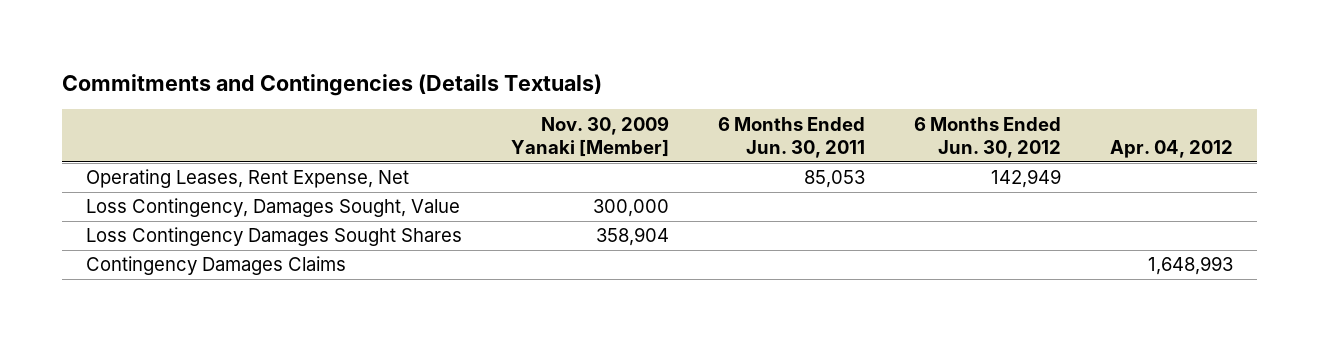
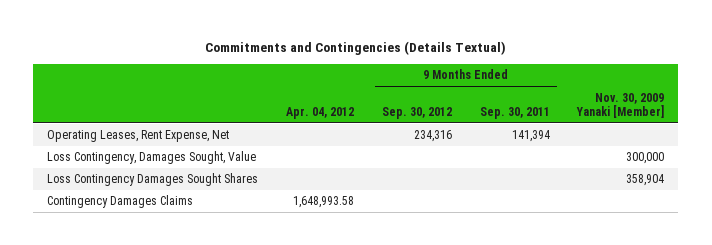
- Commitments and Contingencies (Details Textuals)
+ Commitments and Contingencies (Details Textual)
- | Nov. 30, 2009 Yanaki [Member] | 6 Months Ended Jun. 30, 2011 | 6 Months Ended Jun. 30, 2012 | Apr. 04, 2012
+ | Apr. 04, 2012 | 9 Months Ended Sep. 30, 2012 | 9 Months Ended Sep. 30, 2011 | Nov. 30, 2009 Yanaki [Member]
- Contingency Damages Claims | | | | 1,648,993
+ Contingency Damages Claims | 1,648,993.58 | | |

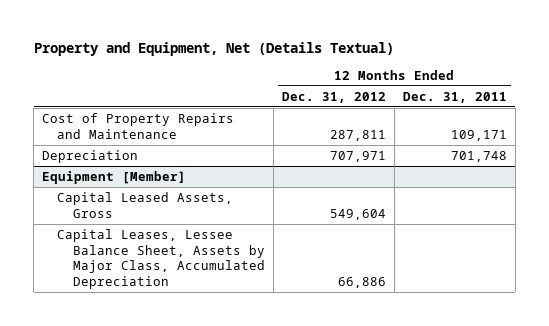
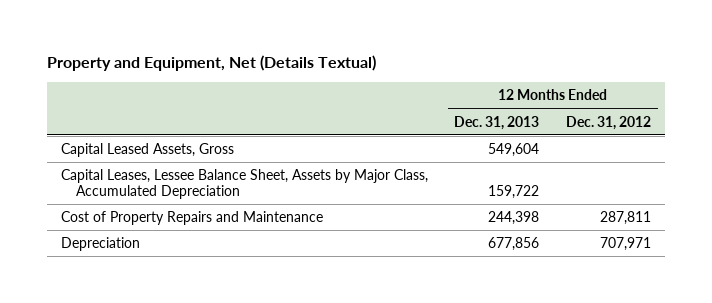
- | 12 Months Ended Dec. 31, 2012 | 12 Months Ended Dec. 31, 2011
+ | 12 Months Ended Dec. 31, 2013 | 12 Months Ended Dec. 31, 2012
+ Capital Leased Assets, Gross | 549,604 |
+ Capital Leases, Lessee Balance Sheet, Assets by Major Class, Accumulated Depreciation | 159,722 |
- Equipment [Member]
- Capital Leased Assets, Gross | 549,604 |
- Capital Leases, Lessee Balance Sheet, Assets by Major Class, Accumulated Depreciation | 66,886 |

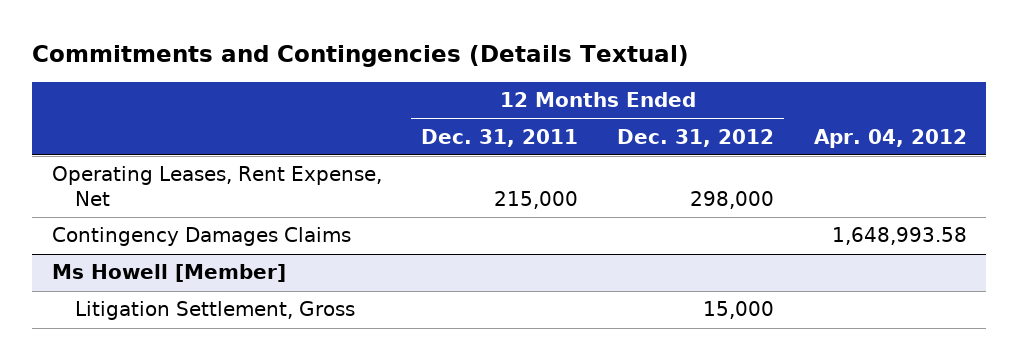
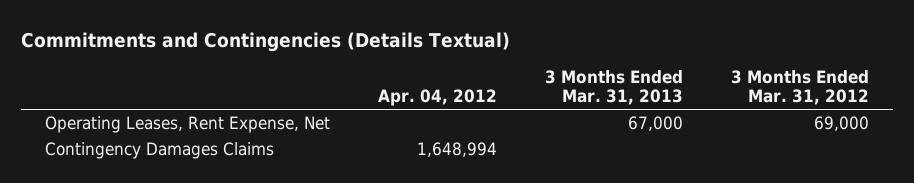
- | 12 Months Ended Dec. 31, 2011 | 12 Months Ended Dec. 31, 2012 | Apr. 04, 2012
+ | Apr. 04, 2012 | 3 Months Ended Mar. 31, 2013 | 3 Months Ended Mar. 31, 2012
- Contingency Damages Claims | | | 1,648,993.58
- Ms Howell [Member]
- Litigation Settlement, Gross | | 15,000 |
+ Contingency Damages Claims | 1,648,994 | |

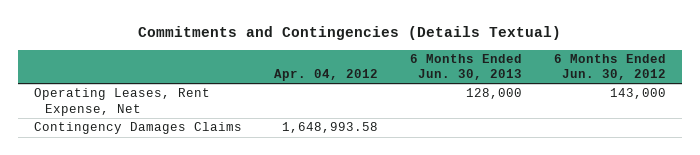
- | Apr. 04, 2012 | 3 Months Ended Mar. 31, 2013 | 3 Months Ended Mar. 31, 2012
+ | Apr. 04, 2012 | 6 Months Ended Jun. 30, 2013 | 6 Months Ended Jun. 30, 2012
- Contingency Damages Claims | 1,648,994 | |
+ Contingency Damages Claims | 1,648,993.58 | |

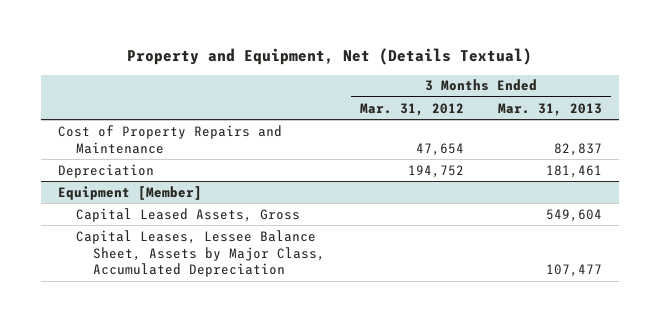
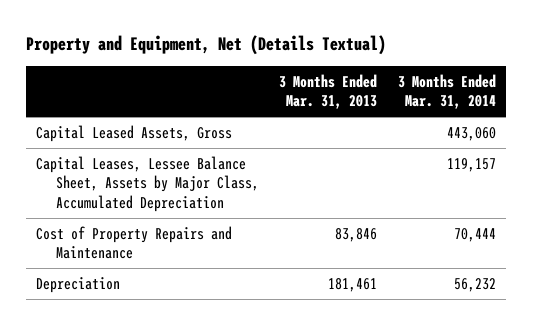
- | 3 Months Ended Mar. 31, 2012 | 3 Months Ended Mar. 31, 2013
+ | 3 Months Ended Mar. 31, 2013 | 3 Months Ended Mar. 31, 2014
- Cost of Property Repairs and Maintenance | 47,654 | 82,837
+ Capital Leased Assets, Gross | | 443,060
+ Capital Leases, Lessee Balance Sheet, Assets by Major Class, Accumulated Depreciation | | 119,157
+ Cost of Property Repairs and Maintenance | 83,846 | 70,444
- Equipment [Member]
- Capital Leased Assets, Gross | | 549,604
- Capital Leases, Lessee Balance Sheet, Assets by Major Class, Accumulated Depreciation | | 107,477

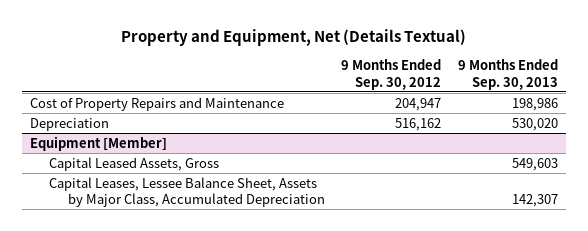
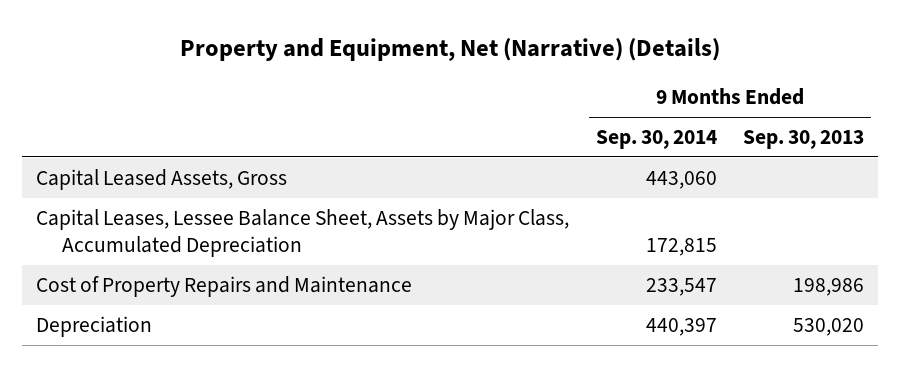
- Property and Equipment, Net (Details Textual)
+ Property and Equipment, Net (Narrative) (Details)
- | 9 Months Ended Sep. 30, 2012 | 9 Months Ended Sep. 30, 2013
+ | 9 Months Ended Sep. 30, 2014 | 9 Months Ended Sep. 30, 2013
+ Capital Leased Assets, Gross | 443,060 |
+ Capital Leases, Lessee Balance Sheet, Assets by Major Class, Accumulated Depreciation | 172,815 |
- Equipment [Member]
- Capital Leased Assets, Gross | | 549,603
- Capital Leases, Lessee Balance Sheet, Assets by Major Class, Accumulated Depreciation | | 142,307

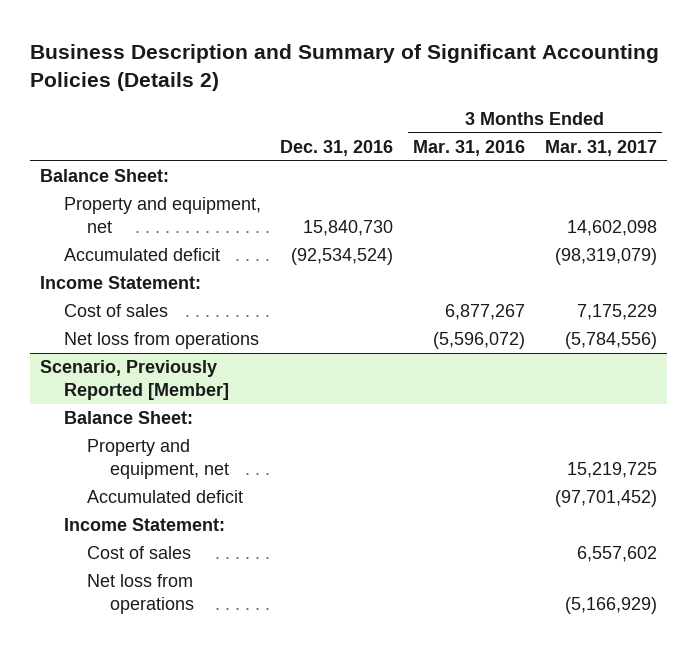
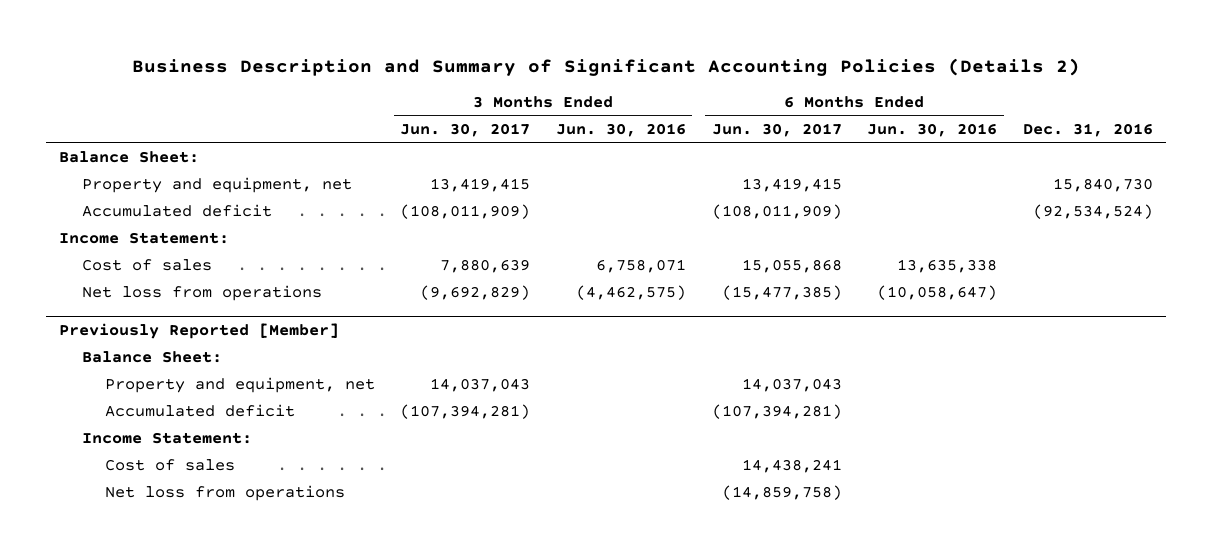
- | Dec. 31, 2016 | 3 Months Ended Mar. 31, 2016 | 3 Months Ended Mar. 31, 2017
+ | 3 Months Ended Jun. 30, 2017 | 3 Months Ended Jun. 30, 2016 | 6 Months Ended Jun. 30, 2017 | 6 Months Ended Jun. 30, 2016 | Dec. 31, 2016
- Scenario, Previously Reported [Member]
+ Previously Reported [Member]

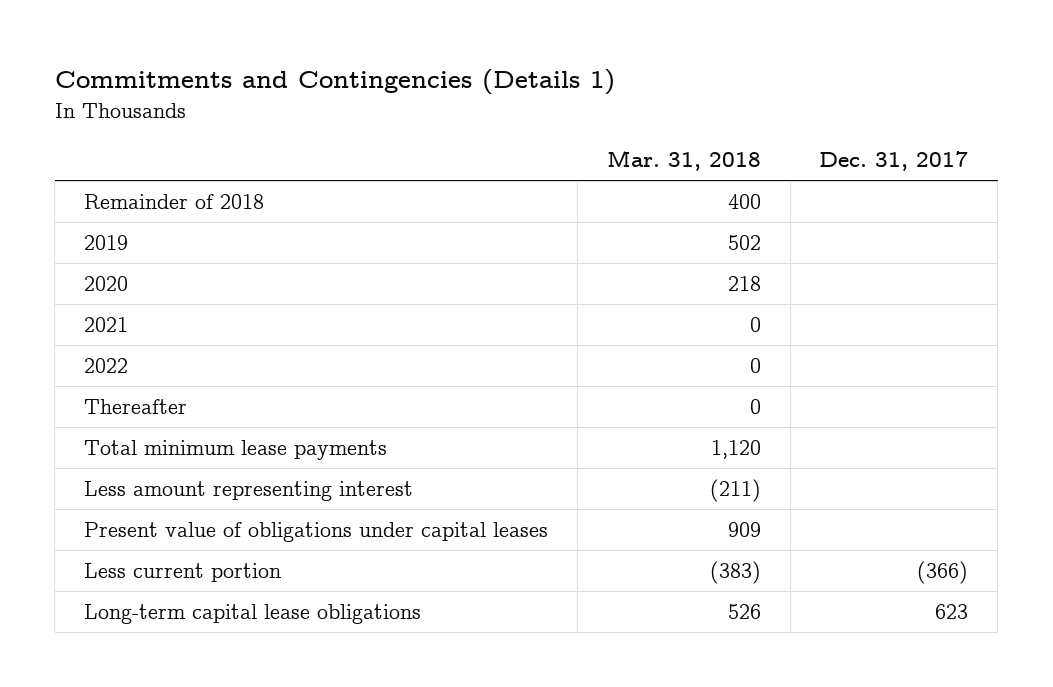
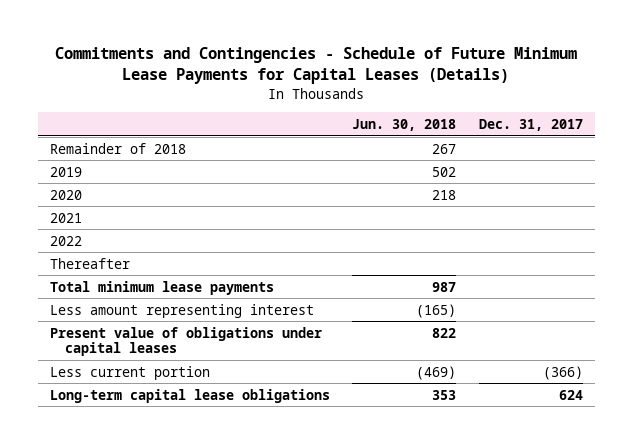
- Commitments and Contingencies (Details 1)
+ Commitments and Contingencies - Schedule of Future Minimum Lease Payments for Capital Leases (Details)
- | Mar. 31, 2018 | Dec. 31, 2017
+ | Jun. 30, 2018 | Dec. 31, 2017
- Long-term capital lease obligations | 526 | 623
+ Long-term capital lease obligations | 353 | 624

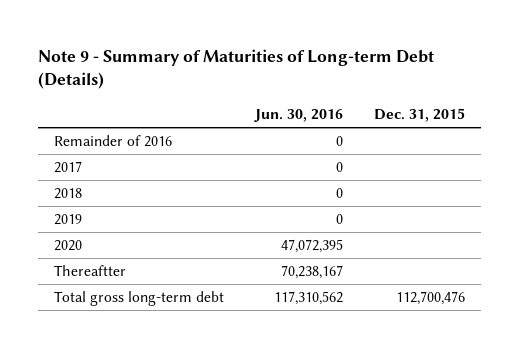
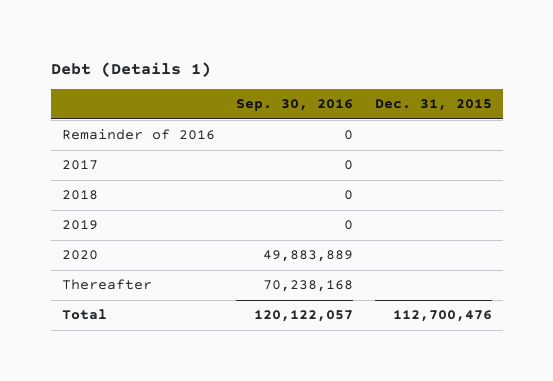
- Note 9 - Summary of Maturities of Long-term Debt (Details)
+ Debt (Details 1)
- | Jun. 30, 2016 | Dec. 31, 2015
+ | Sep. 30, 2016 | Dec. 31, 2015
- Thereaftter | 70,238,167 |
- Total gross long-term debt | 117,310,562 | 112,700,476
+ Thereafter | 70,238,168 |
+ Total | 120,122,057 | 112,700,476

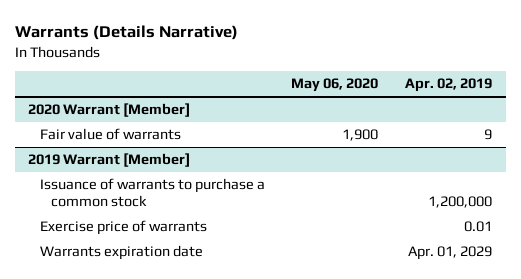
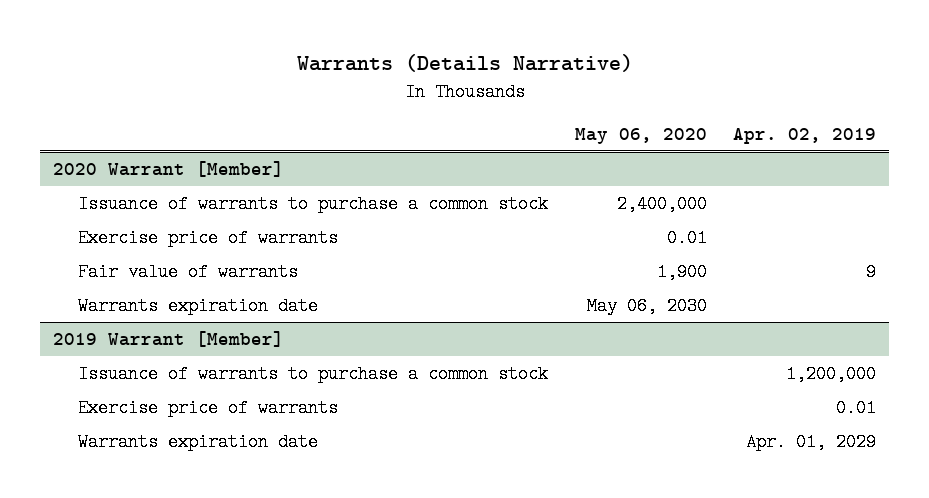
@ 2020 Warrant [Member]
+ Issuance of warrants to purchase a common stock | 2,400,000 |
+ Exercise price of warrants | 0.01 |
+ Warrants expiration date | May 06, 2030 |

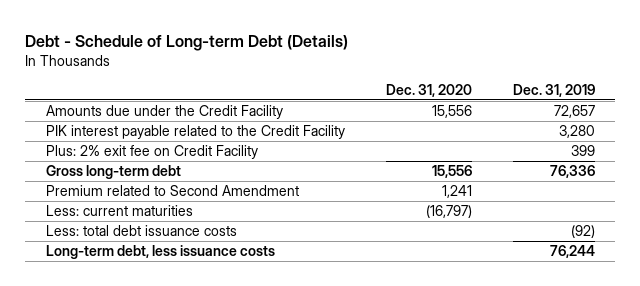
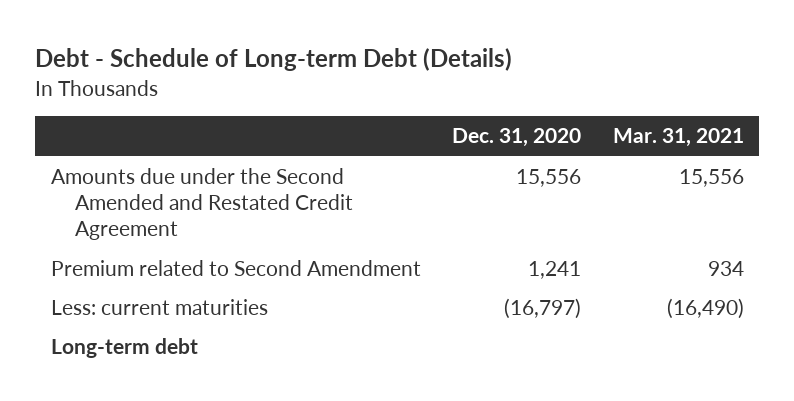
- | Dec. 31, 2020 | Dec. 31, 2019
+ | Dec. 31, 2020 | Mar. 31, 2021
- Amounts due under the Credit Facility | 15,556 | 72,657
- PIK interest payable related to the Credit Facility | | 3,280
- Plus: 2% exit fee on Credit Facility | | 399
- Gross long-term debt | 15,556 | 76,336
+ Amounts due under the Second Amended and Restated Credit Agreement | 15,556 | 15,556
- Less: total debt issuance costs | | (92)
- Long-term debt, less issuance costs | | 76,244
+ Long-term debt

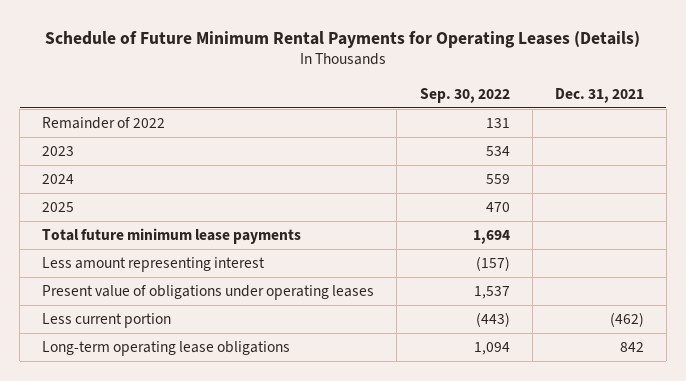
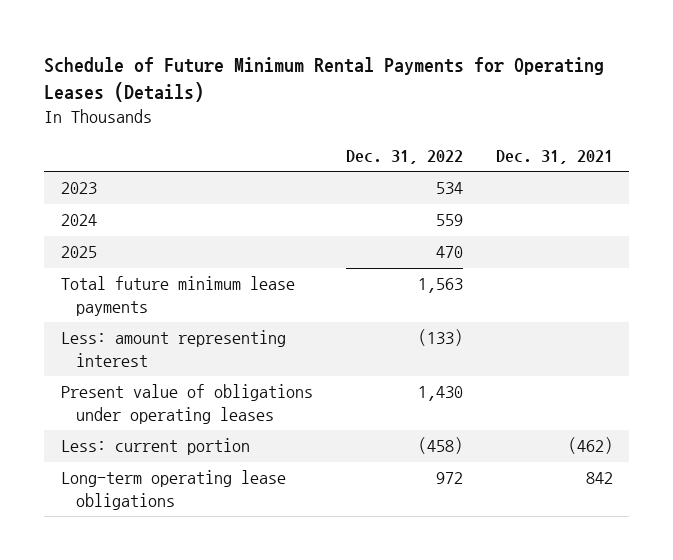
- | Sep. 30, 2022 | Dec. 31, 2021
+ | Dec. 31, 2022 | Dec. 31, 2021
- Remainder of 2022 | 131 |
- Less amount representing interest | (157) |
+ Less: amount representing interest | (133) |
- Less current portion | (443) | (462)
+ Less: current portion | (458) | (462)

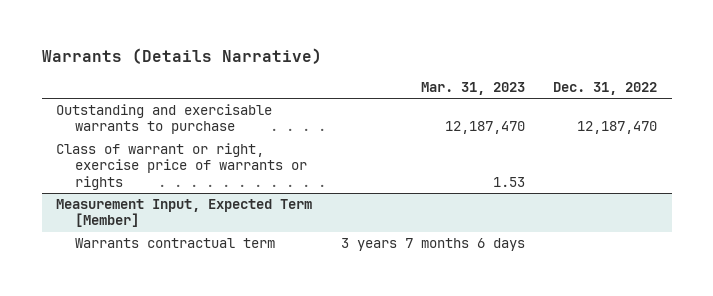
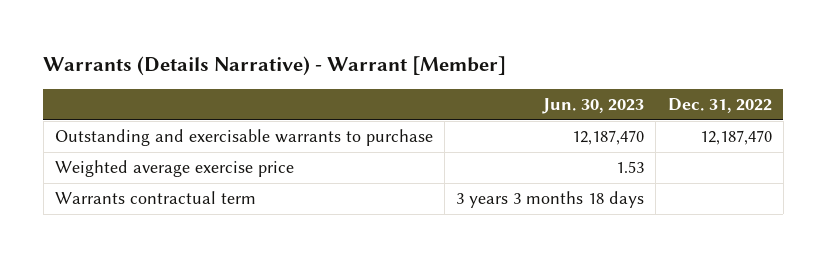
- Warrants (Details Narrative)
+ Warrants (Details Narrative) - Warrant [Member]
- | Mar. 31, 2023 | Dec. 31, 2022
+ | Jun. 30, 2023 | Dec. 31, 2022
- Class of warrant or right, exercise price of warrants or rights | 1.53 |
- Measurement Input, Expected Term [Member]
- Warrants contractual term | 3 years 7 months 6 days |
+ Weighted average exercise price | 1.53 |
+ Warrants contractual term | 3 years 3 months 18 days |

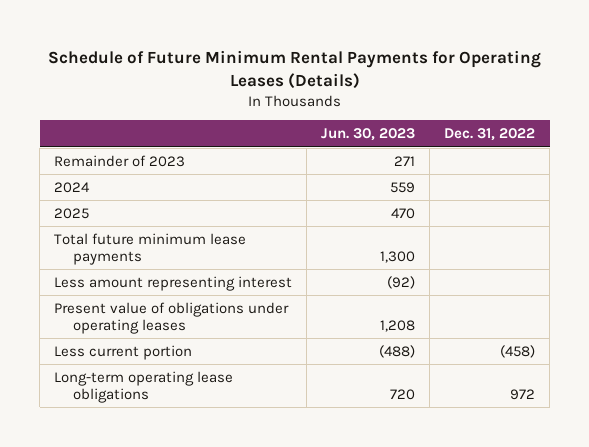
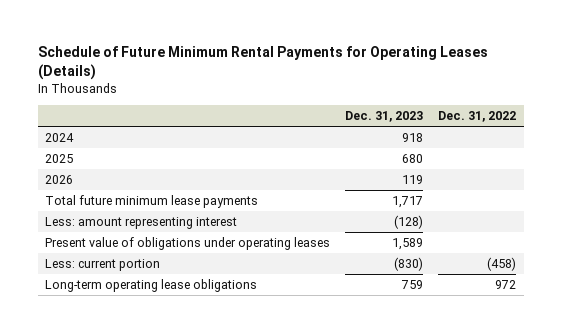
- | Jun. 30, 2023 | Dec. 31, 2022
+ | Dec. 31, 2023 | Dec. 31, 2022
- Remainder of 2023 | 271 |
+ 2026 | 119 |
- Less amount representing interest | (92) |
+ Less: amount representing interest | (128) |
- Less current portion | (488) | (458)
+ Less: current portion | (830) | (458)

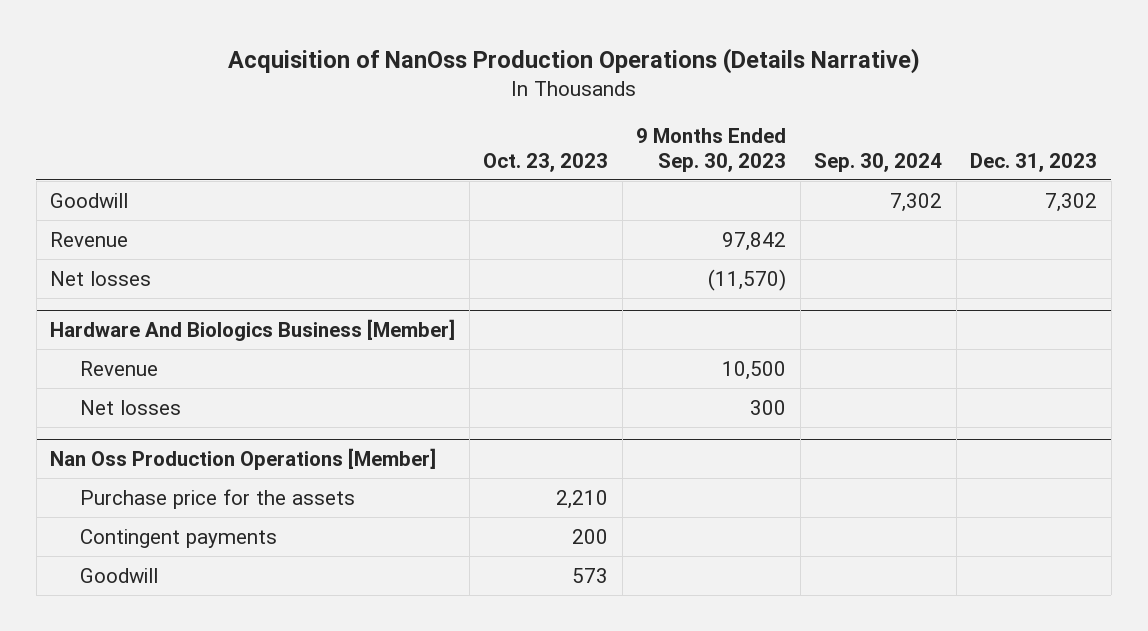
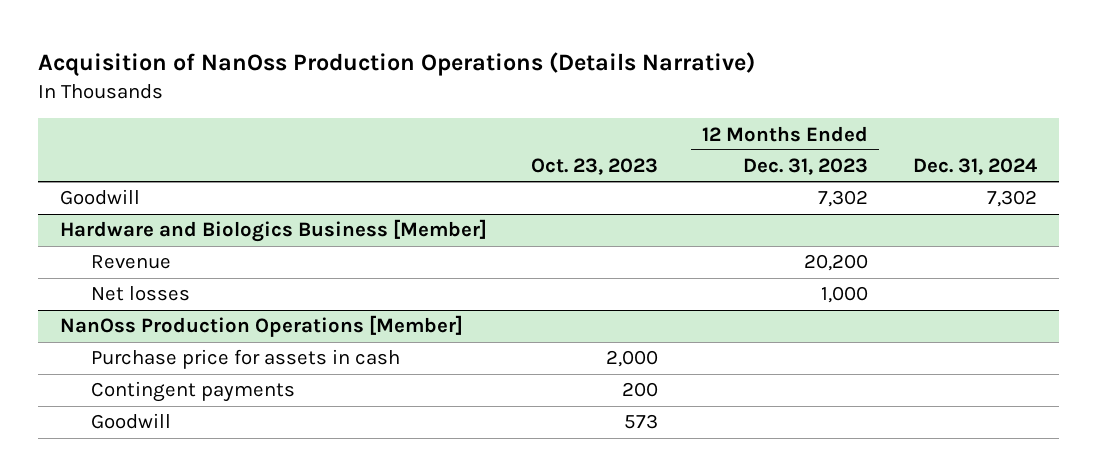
- | Oct. 23, 2023 | 9 Months Ended Sep. 30, 2023 | Sep. 30, 2024 | Dec. 31, 2023
+ | Oct. 23, 2023 | 12 Months Ended Dec. 31, 2023 | Dec. 31, 2024
- Revenue | | 97,842 | |
- Net losses | | (11,570) | |
- Hardware And Biologics Business [Member]
+ Hardware and Biologics Business [Member]
- Nan Oss Production Operations [Member]
- Purchase price for the assets | 2,210 | | |
+ NanOss Production Operations [Member]
+ Purchase price for assets in cash | 2,000 | |

